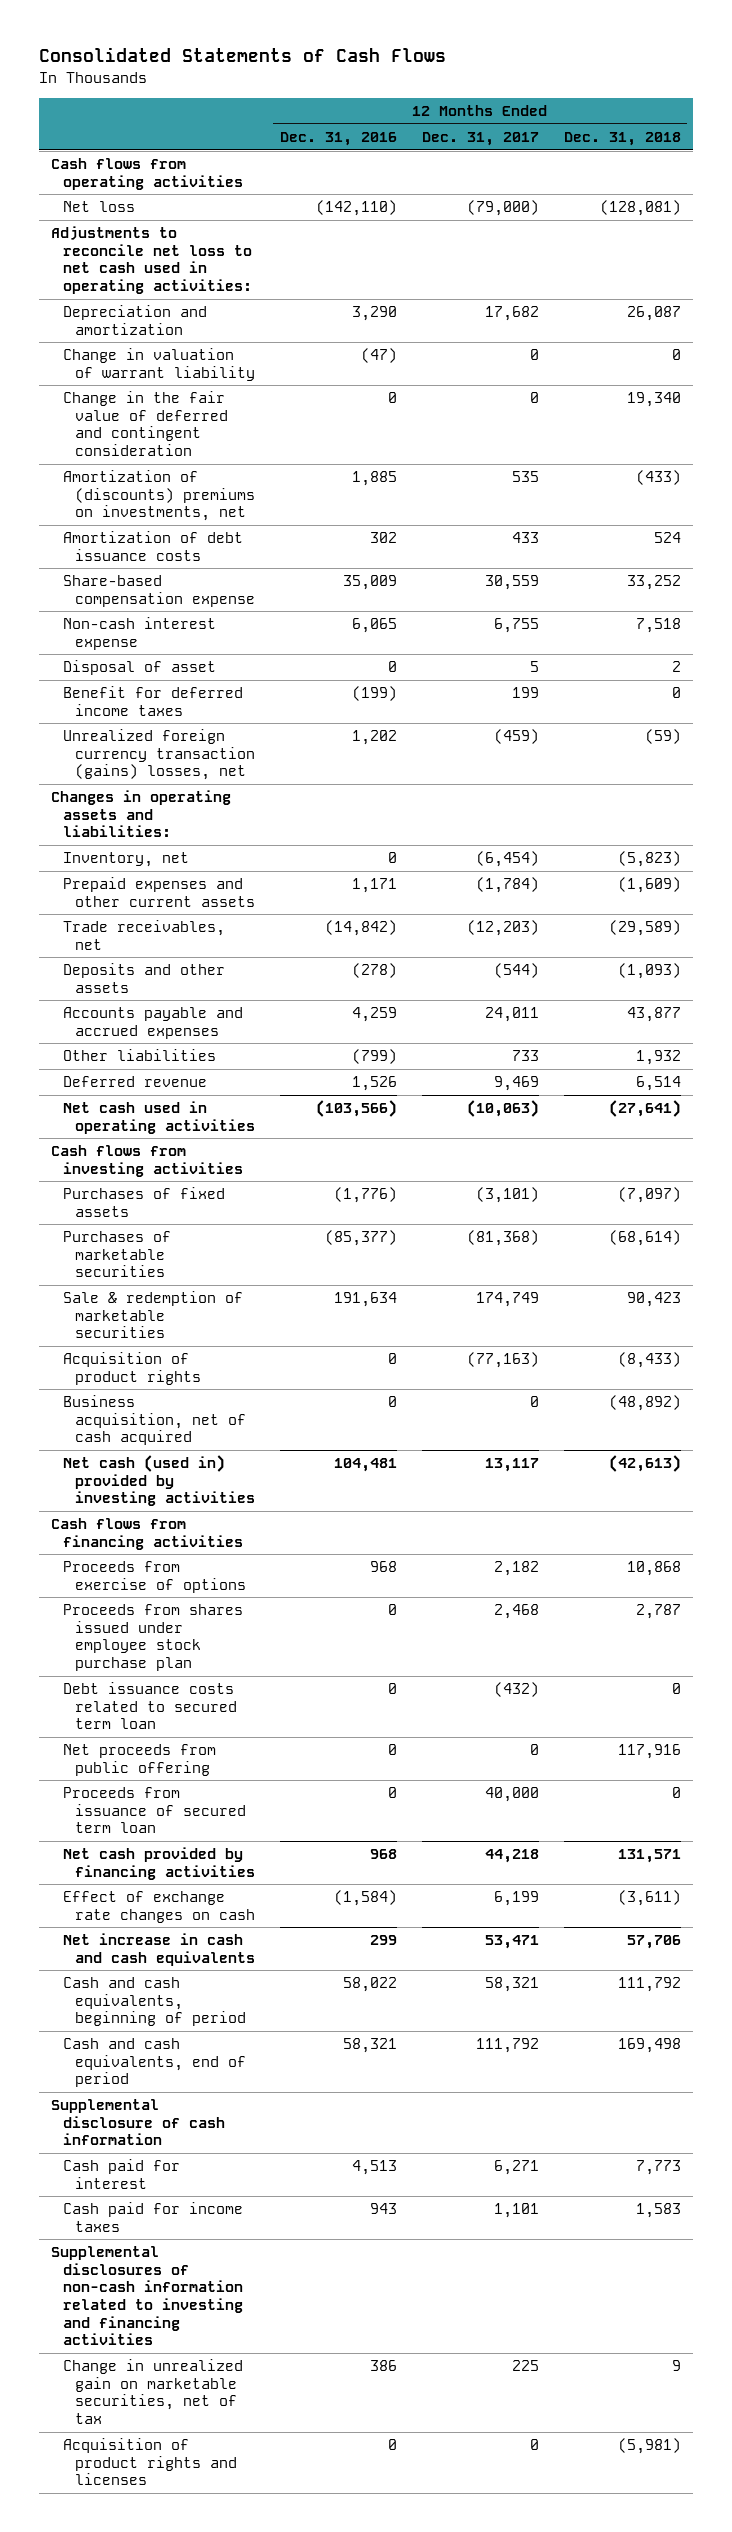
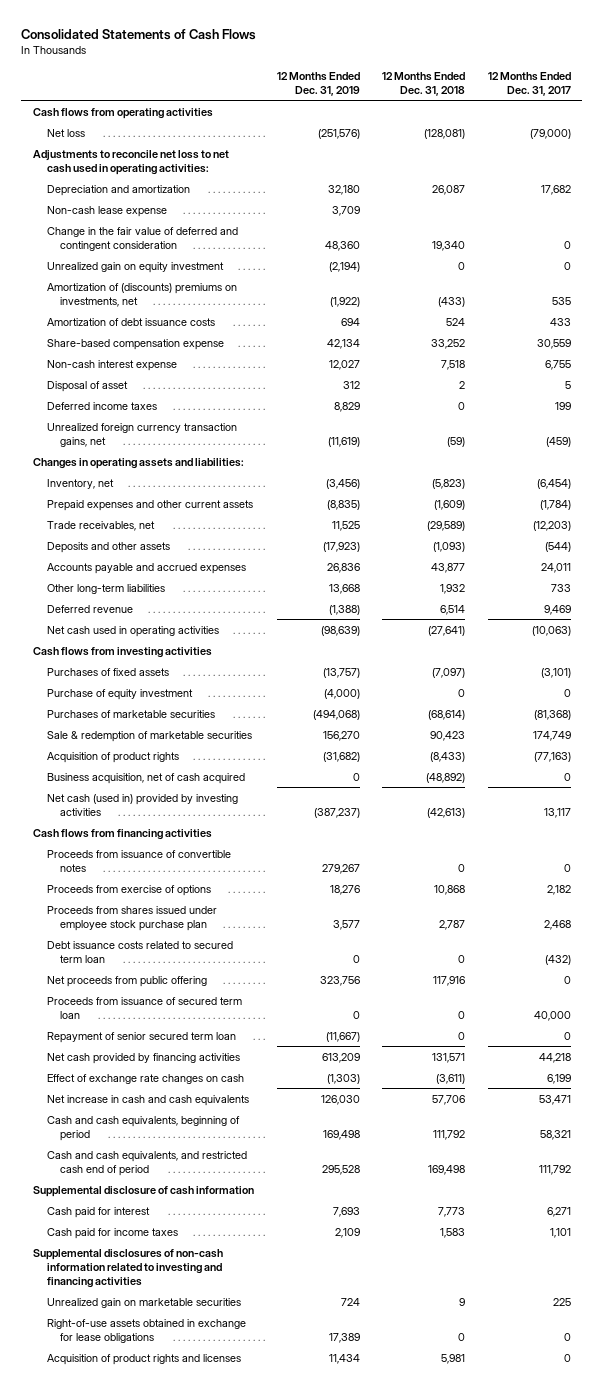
- | 12 Months Ended Dec. 31, 2016 | 12 Months Ended Dec. 31, 2017 | 12 Months Ended Dec. 31, 2018
+ | 12 Months Ended Dec. 31, 2019 | 12 Months Ended Dec. 31, 2018 | 12 Months Ended Dec. 31, 2017
- Change in valuation of warrant liability | (47) | 0 | 0
+ Non-cash lease expense | 3,709 | |
+ Unrealized gain on equity investment | (2,194) | 0 | 0
- Benefit for deferred income taxes | (199) | 199 | 0
- Unrealized foreign currency transaction (gains) losses, net | 1,202 | (459) | (59)
+ Deferred income taxes | 8,829 | 0 | 199
+ Unrealized foreign currency transaction gains, net | (11,619) | (59) | (459)
- Other liabilities | (799) | 733 | 1,932
+ Other long-term liabilities | 13,668 | 1,932 | 733
+ Purchase of equity investment | (4,000) | 0 | 0
+ Proceeds from issuance of convertible notes | 279,267 | 0 | 0
+ Repayment of senior secured term loan | (11,667) | 0 | 0
- Cash and cash equivalents, end of period | 58,321 | 111,792 | 169,498
+ Cash and cash equivalents, and restricted cash end of period | 295,528 | 169,498 | 111,792
- Change in unrealized gain on marketable securities, net of tax | 386 | 225 | 9
- Acquisition of product rights and licenses | 0 | 0 | (5,981)
+ Unrealized gain on marketable securities | 724 | 9 | 225
+ Right-of-use assets obtained in exchange for lease obligations | 17,389 | 0 | 0
+ Acquisition of product rights and licenses | 11,434 | 5,981 | 0

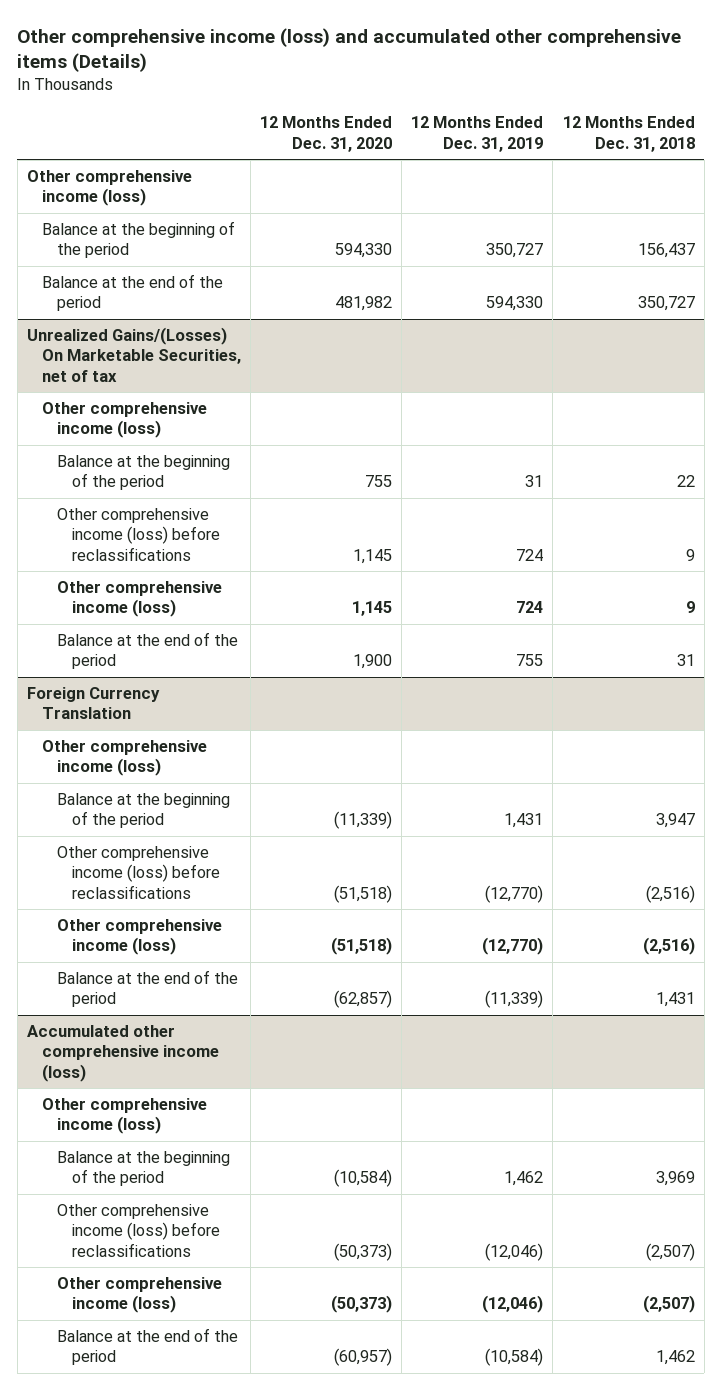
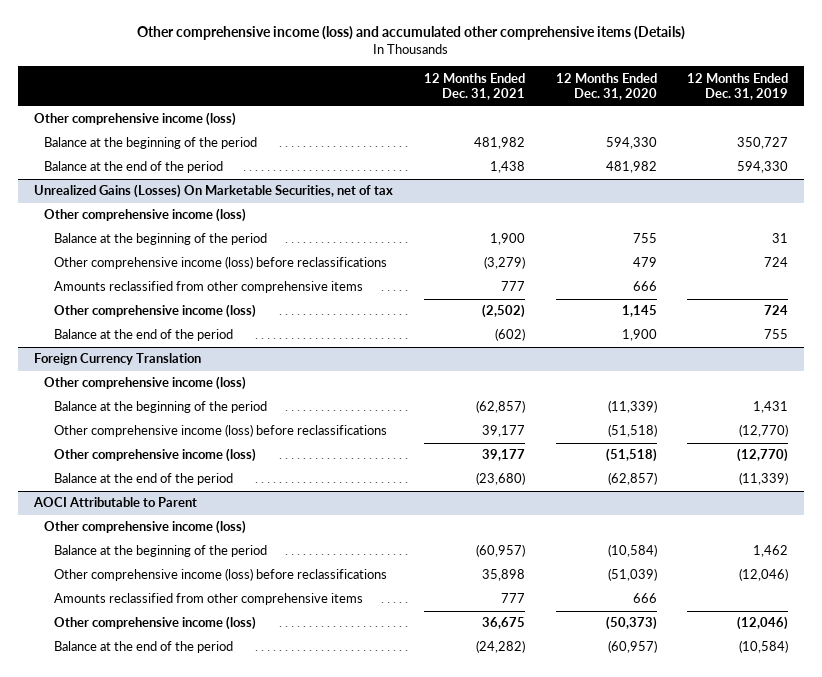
- | 12 Months Ended Dec. 31, 2020 | 12 Months Ended Dec. 31, 2019 | 12 Months Ended Dec. 31, 2018
+ | 12 Months Ended Dec. 31, 2021 | 12 Months Ended Dec. 31, 2020 | 12 Months Ended Dec. 31, 2019
- Unrealized Gains/(Losses) On Marketable Securities, net of tax
+ Unrealized Gains (Losses) On Marketable Securities, net of tax
- Other comprehensive income (loss) before reclassifications | 1,145 | 724 | 9
+ Other comprehensive income (loss) before reclassifications | (3,279) | 479 | 724
+ Amounts reclassified from other comprehensive items | 777 | 666 |
- Accumulated other comprehensive income (loss)
+ AOCI Attributable to Parent
- Other comprehensive income (loss) before reclassifications | (50,373) | (12,046) | (2,507)
+ Other comprehensive income (loss) before reclassifications | 35,898 | (51,039) | (12,046)
+ Amounts reclassified from other comprehensive items | 777 | 666 |

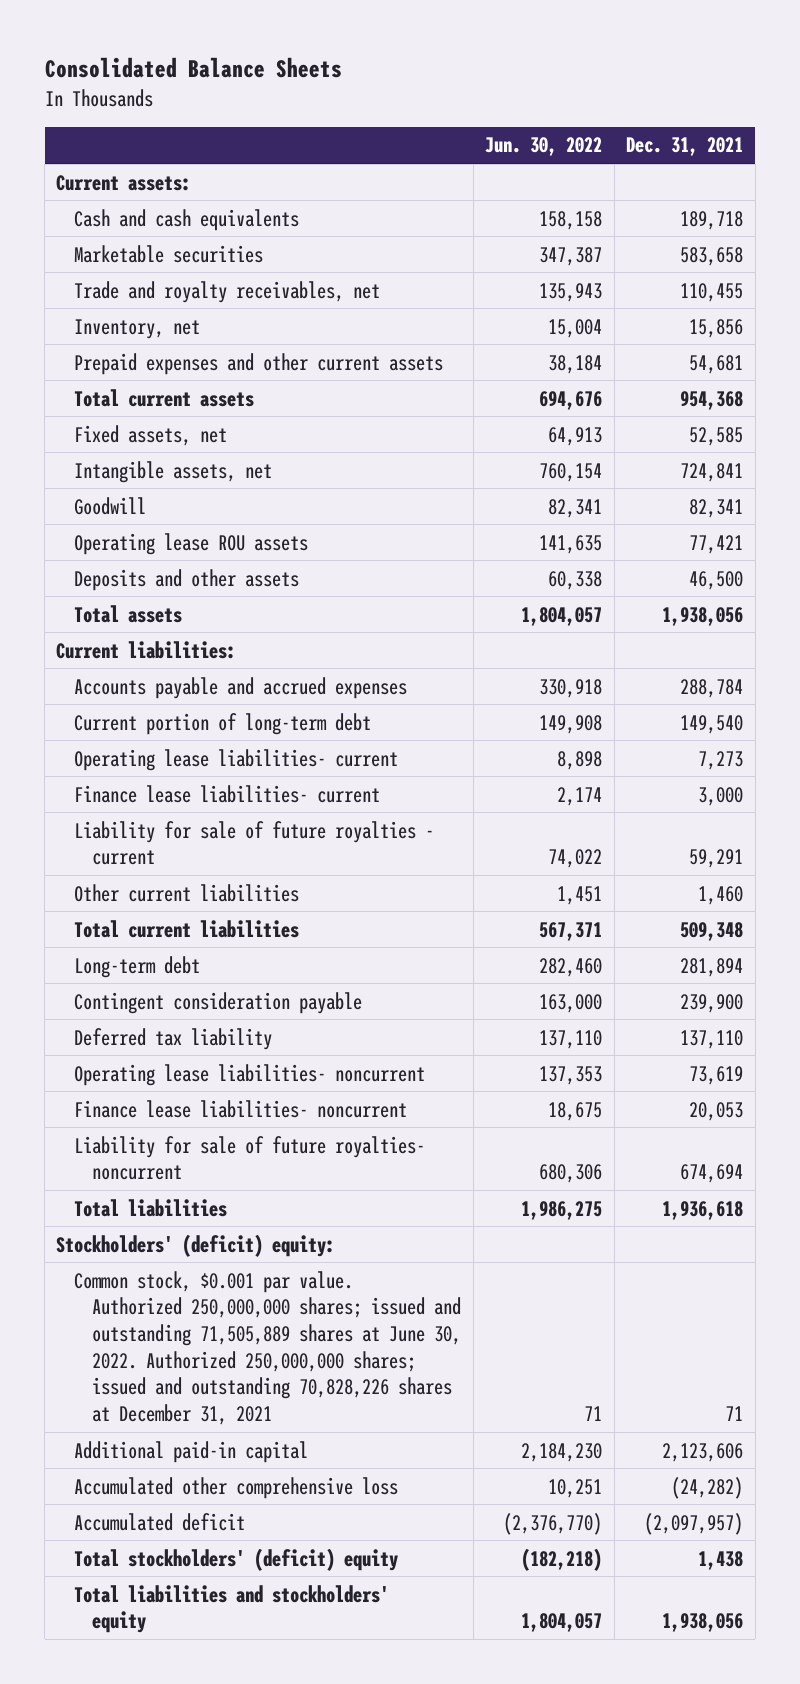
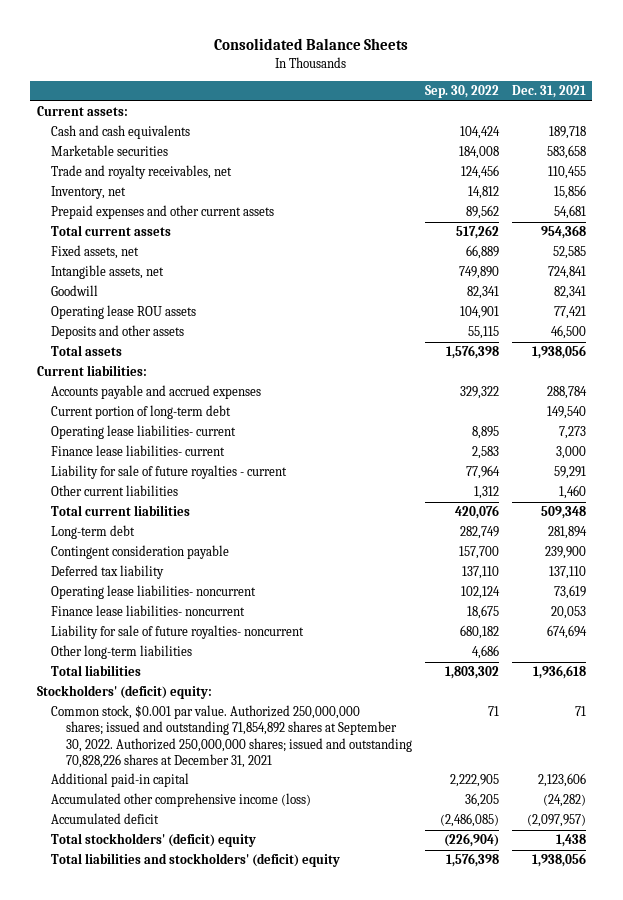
- | Jun. 30, 2022 | Dec. 31, 2021
+ | Sep. 30, 2022 | Dec. 31, 2021
+ Other long-term liabilities | 4,686 |
- Common stock, $0.001 par value. Authorized 250,000,000 shares; issued and outstanding 71,505,889 shares at June 30, 2022. Authorized 250,000,000 shares; issued and outstanding 70,828,226 shares at December 31, 2021 | 71 | 71
+ Common stock, $0.001 par value. Authorized 250,000,000 shares; issued and outstanding 71,854,892 shares at September 30, 2022. Authorized 250,000,000 shares; issued and outstanding 70,828,226 shares at December 31, 2021 | 71 | 71
- Accumulated other comprehensive loss | 10,251 | (24,282)
+ Accumulated other comprehensive income (loss) | 36,205 | (24,282)
- Total liabilities and stockholders' equity | 1,804,057 | 1,938,056
+ Total liabilities and stockholders' (deficit) equity | 1,576,398 | 1,938,056

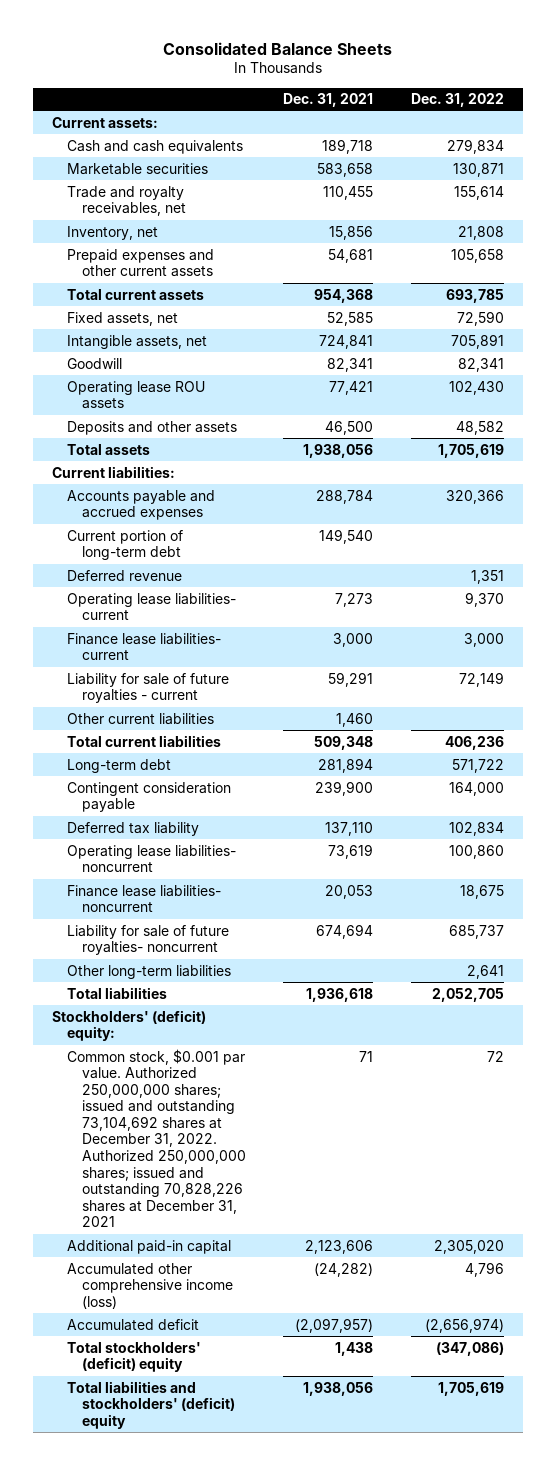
- | Sep. 30, 2022 | Dec. 31, 2021
+ | Dec. 31, 2021 | Dec. 31, 2022
+ Deferred revenue | | 1,351
- Common stock, $0.001 par value. Authorized 250,000,000 shares; issued and outstanding 71,854,892 shares at September 30, 2022. Authorized 250,000,000 shares; issued and outstanding 70,828,226 shares at December 31, 2021 | 71 | 71
+ Common stock, $0.001 par value. Authorized 250,000,000 shares; issued and outstanding 73,104,692 shares at December 31, 2022. Authorized 250,000,000 shares; issued and outstanding 70,828,226 shares at December 31, 2021 | 71 | 72

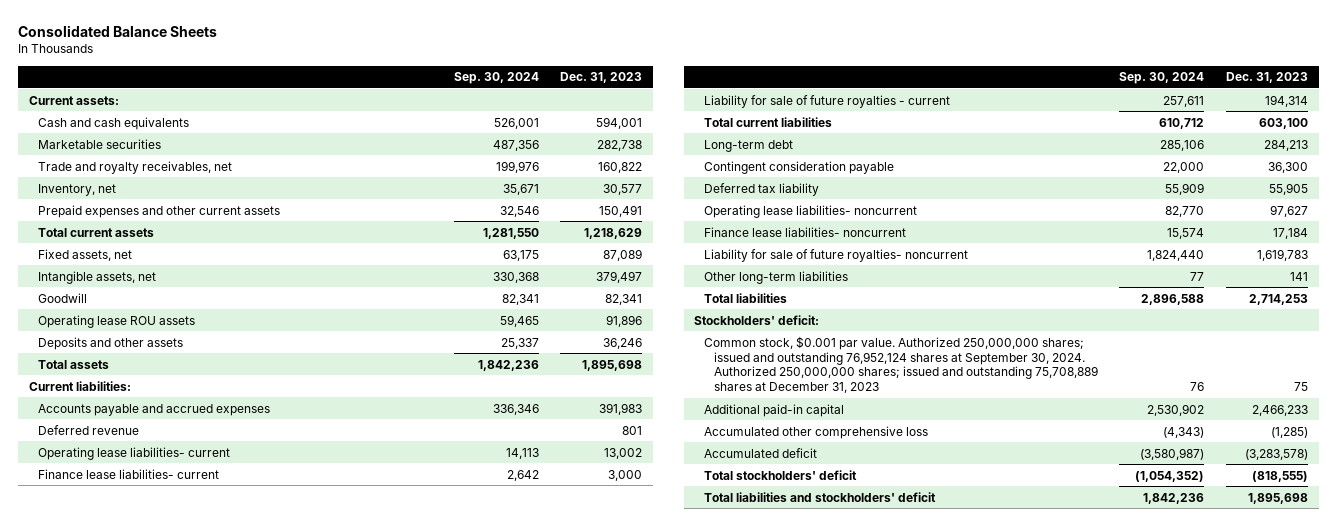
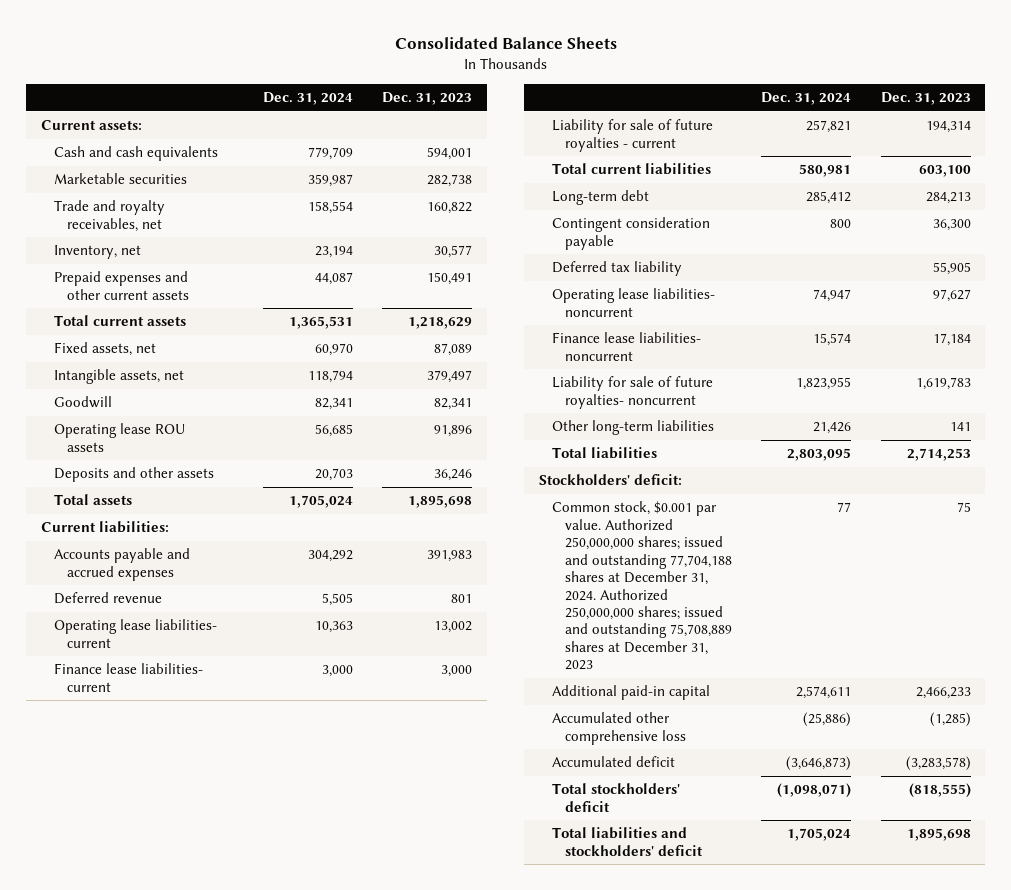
- | Sep. 30, 2024 | Dec. 31, 2023
+ | Dec. 31, 2024 | Dec. 31, 2023
- Common stock, $0.001 par value. Authorized 250,000,000 shares; issued and outstanding 76,952,124 shares at September 30, 2024. Authorized 250,000,000 shares; issued and outstanding 75,708,889 shares at December 31, 2023 | 76 | 75
+ Common stock, $0.001 par value. Authorized 250,000,000 shares; issued and outstanding 77,704,188 shares at December 31, 2024. Authorized 250,000,000 shares; issued and outstanding 75,708,889 shares at December 31, 2023 | 77 | 75

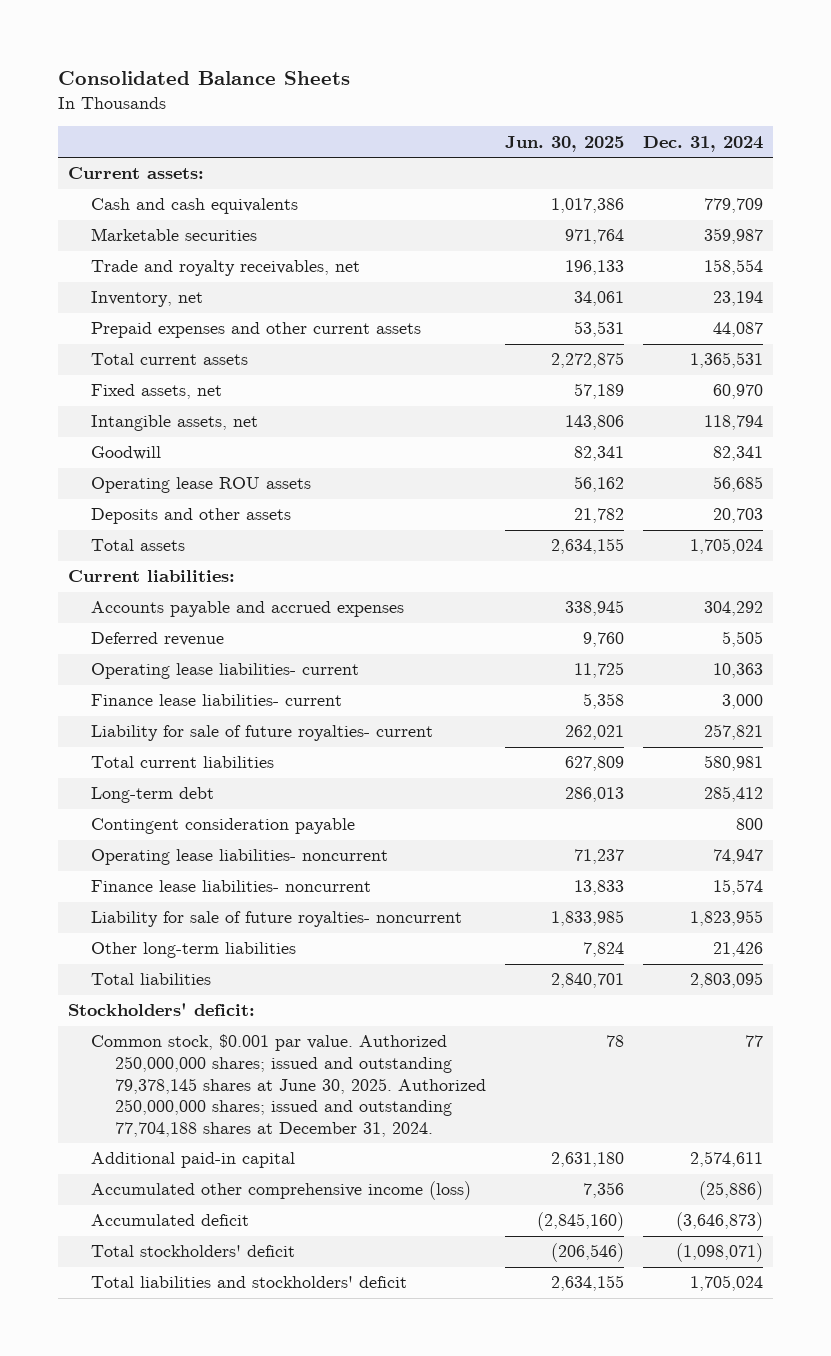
- | Dec. 31, 2024 | Dec. 31, 2023
+ | Jun. 30, 2025 | Dec. 31, 2024
- Liability for sale of future royalties - current | 257,821 | 194,314
+ Liability for sale of future royalties- current | 262,021 | 257,821
- Deferred tax liability | | 55,905
- Common stock, $0.001 par value. Authorized 250,000,000 shares; issued and outstanding 77,704,188 shares at December 31, 2024. Authorized 250,000,000 shares; issued and outstanding 75,708,889 shares at December 31, 2023 | 77 | 75
+ Common stock, $0.001 par value. Authorized 250,000,000 shares; issued and outstanding 79,378,145 shares at June 30, 2025. Authorized 250,000,000 shares; issued and outstanding 77,704,188 shares at December 31, 2024. | 78 | 77
- Accumulated other comprehensive loss | (25,886) | (1,285)
+ Accumulated other comprehensive income (loss) | 7,356 | (25,886)

